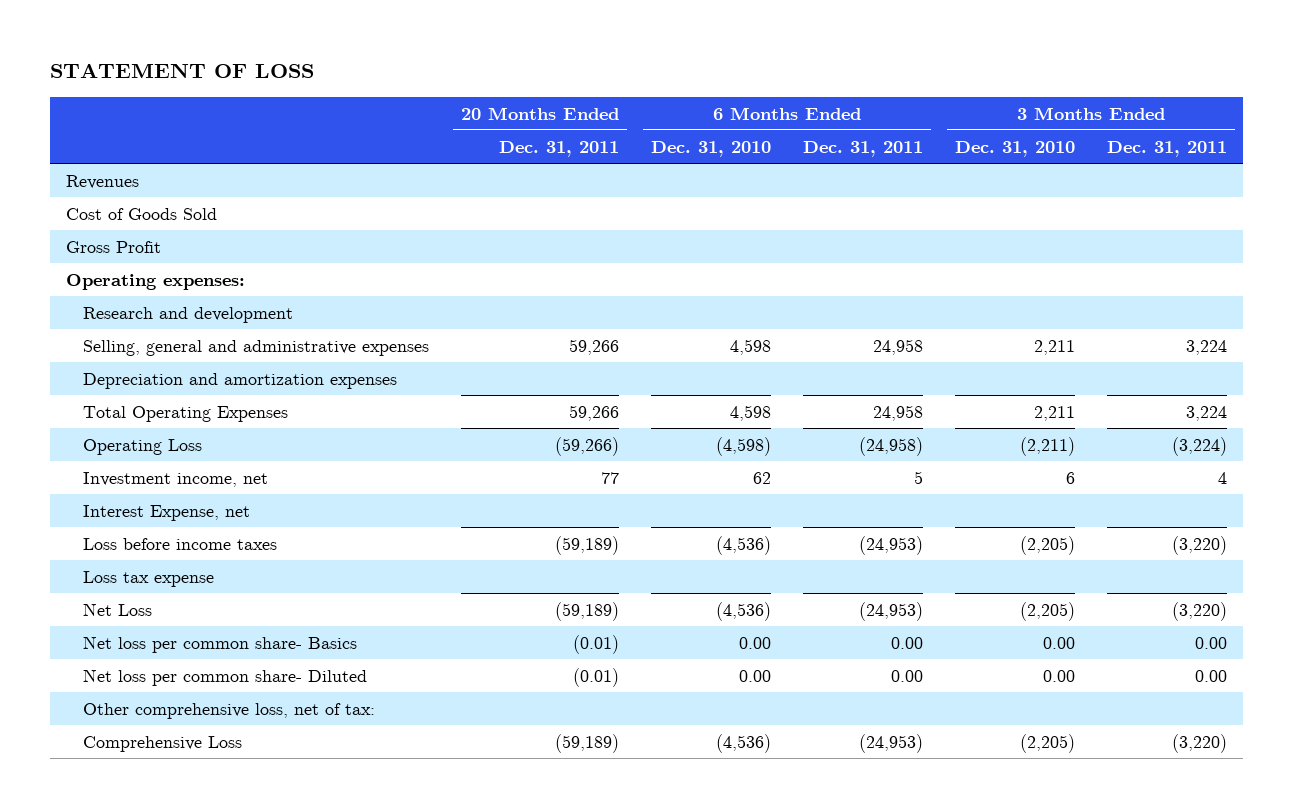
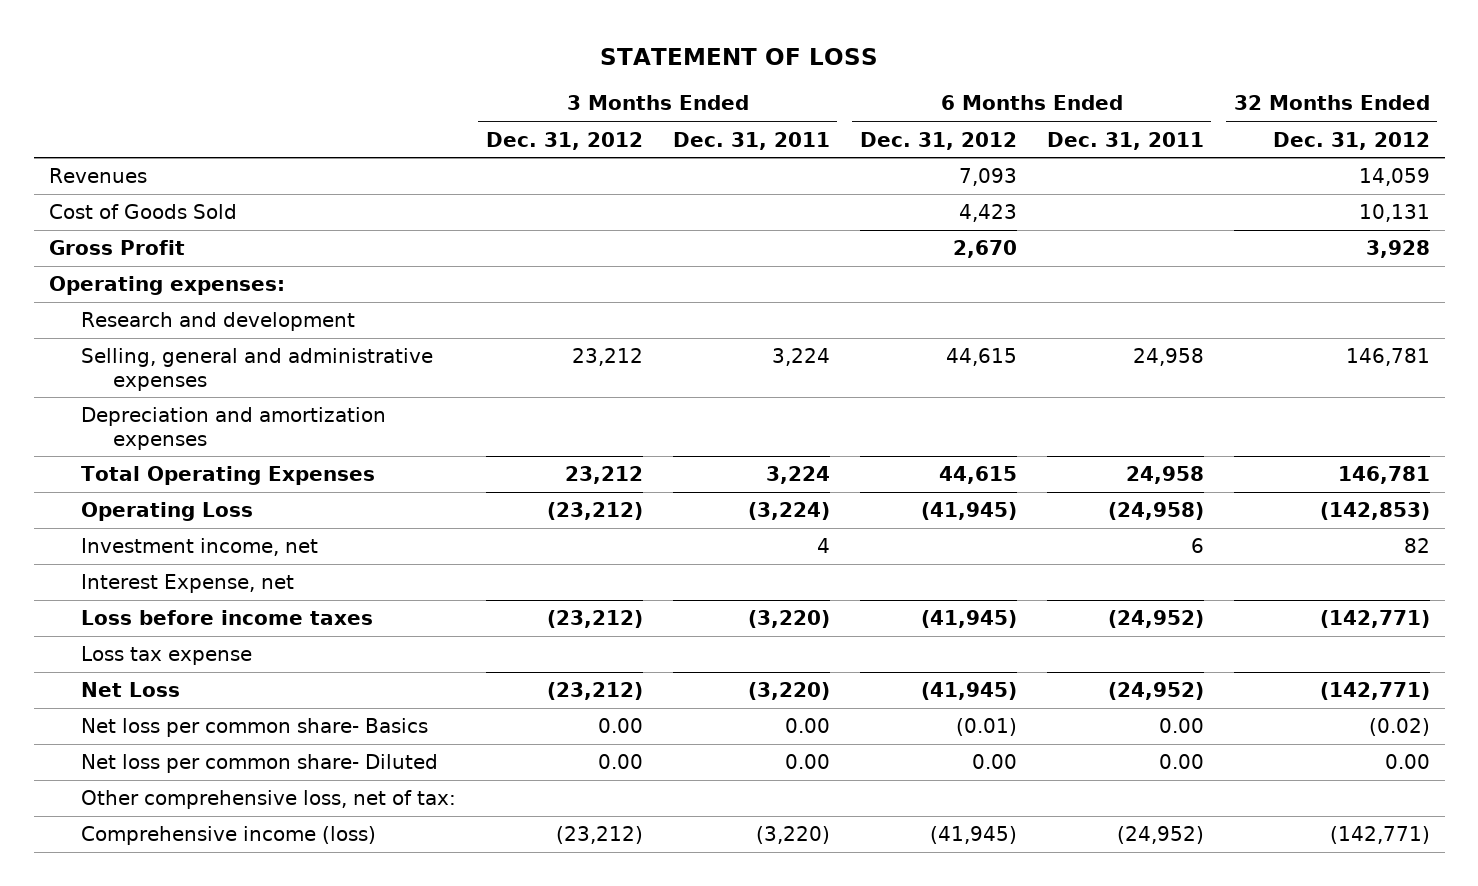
- | 20 Months Ended Dec. 31, 2011 | 6 Months Ended Dec. 31, 2010 | 6 Months Ended Dec. 31, 2011 | 3 Months Ended Dec. 31, 2010 | 3 Months Ended Dec. 31, 2011
+ | 3 Months Ended Dec. 31, 2012 | 3 Months Ended Dec. 31, 2011 | 6 Months Ended Dec. 31, 2012 | 6 Months Ended Dec. 31, 2011 | 32 Months Ended Dec. 31, 2012
- Investment income, net | 77 | 62 | 5 | 6 | 4
+ Investment income, net | | 4 | | 6 | 82
- Loss before income taxes | (59,189) | (4,536) | (24,953) | (2,205) | (3,220)
+ Loss before income taxes | (23,212) | (3,220) | (41,945) | (24,952) | (142,771)
- Net Loss | (59,189) | (4,536) | (24,953) | (2,205) | (3,220)
+ Net Loss | (23,212) | (3,220) | (41,945) | (24,952) | (142,771)
- Comprehensive Loss | (59,189) | (4,536) | (24,953) | (2,205) | (3,220)
+ Comprehensive income (loss) | (23,212) | (3,220) | (41,945) | (24,952) | (142,771)

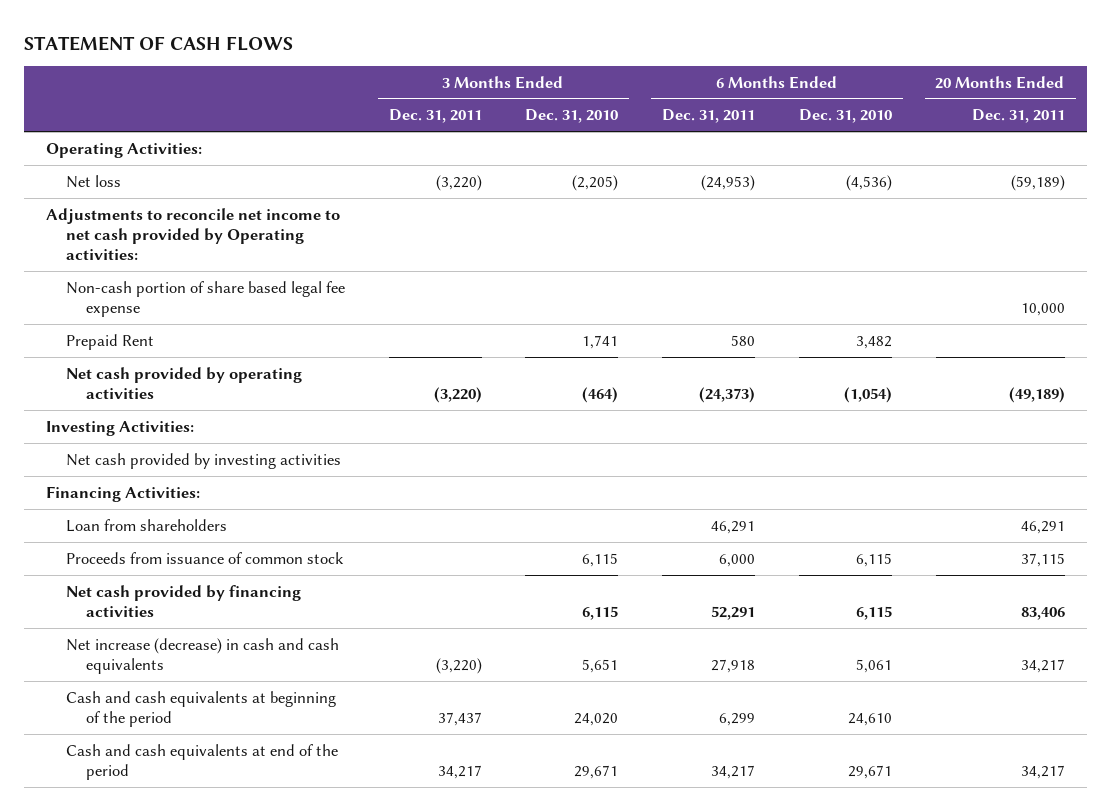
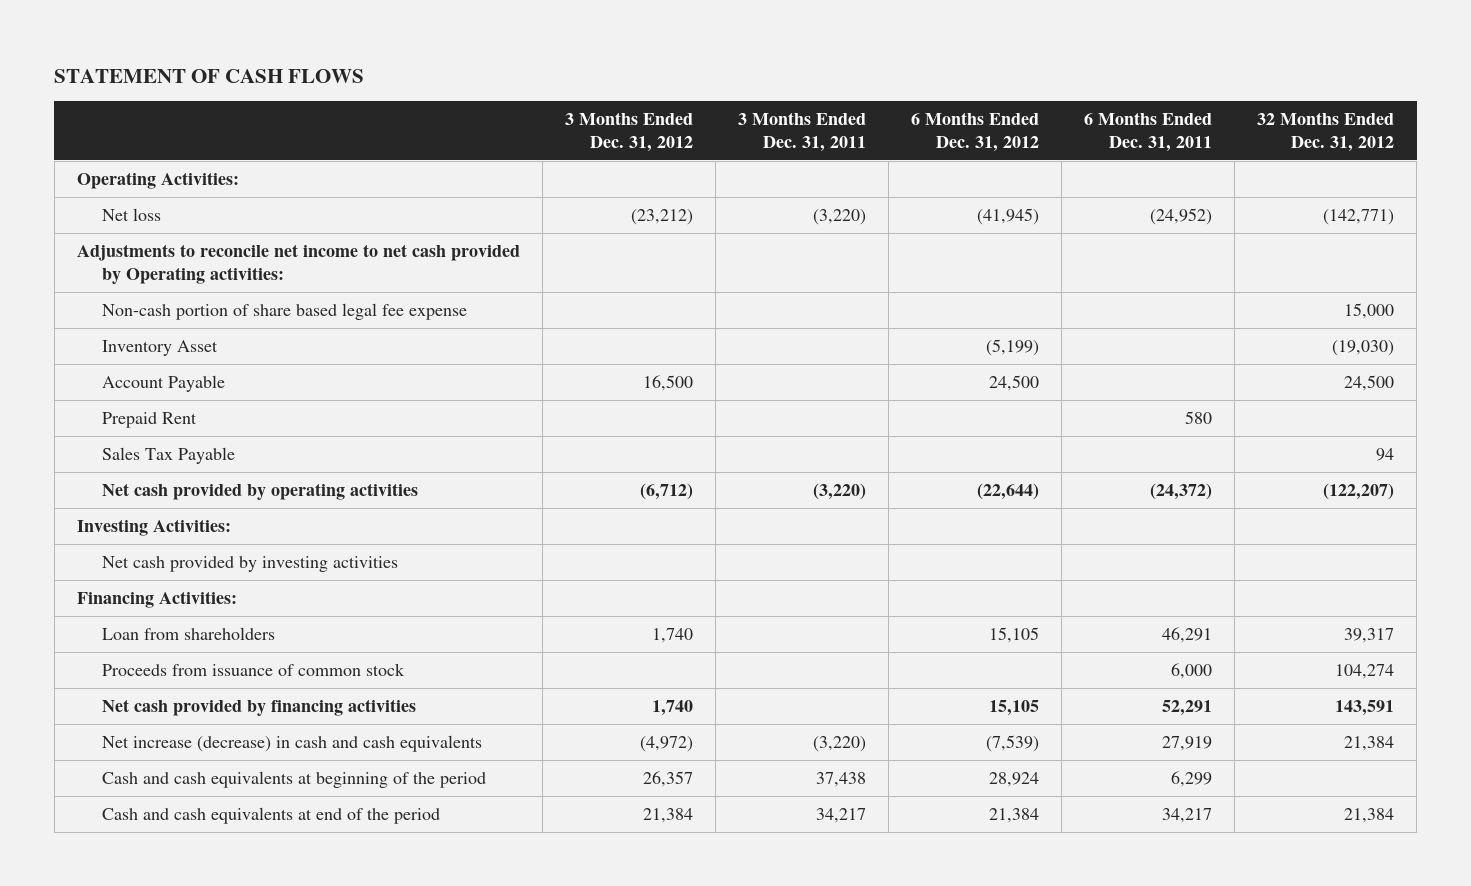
- | 3 Months Ended Dec. 31, 2011 | 3 Months Ended Dec. 31, 2010 | 6 Months Ended Dec. 31, 2011 | 6 Months Ended Dec. 31, 2010 | 20 Months Ended Dec. 31, 2011
+ | 3 Months Ended Dec. 31, 2012 | 3 Months Ended Dec. 31, 2011 | 6 Months Ended Dec. 31, 2012 | 6 Months Ended Dec. 31, 2011 | 32 Months Ended Dec. 31, 2012
- Net loss | (3,220) | (2,205) | (24,953) | (4,536) | (59,189)
+ Net loss | (23,212) | (3,220) | (41,945) | (24,952) | (142,771)
+ Inventory Asset | | | (5,199) | | (19,030)
+ Account Payable | 16,500 | | 24,500 | | 24,500
- Net cash provided by operating activities | (3,220) | (464) | (24,373) | (1,054) | (49,189)
+ Sales Tax Payable | | | | | 94
+ Net cash provided by operating activities | (6,712) | (3,220) | (22,644) | (24,372) | (122,207)
- Net increase (decrease) in cash and cash equivalents | (3,220) | 5,651 | 27,918 | 5,061 | 34,217
- Cash and cash equivalents at beginning of the period | 37,437 | 24,020 | 6,299 | 24,610 |
+ Net increase (decrease) in cash and cash equivalents | (4,972) | (3,220) | (7,539) | 27,919 | 21,384
+ Cash and cash equivalents at beginning of the period | 26,357 | 37,438 | 28,924 | 6,299 |

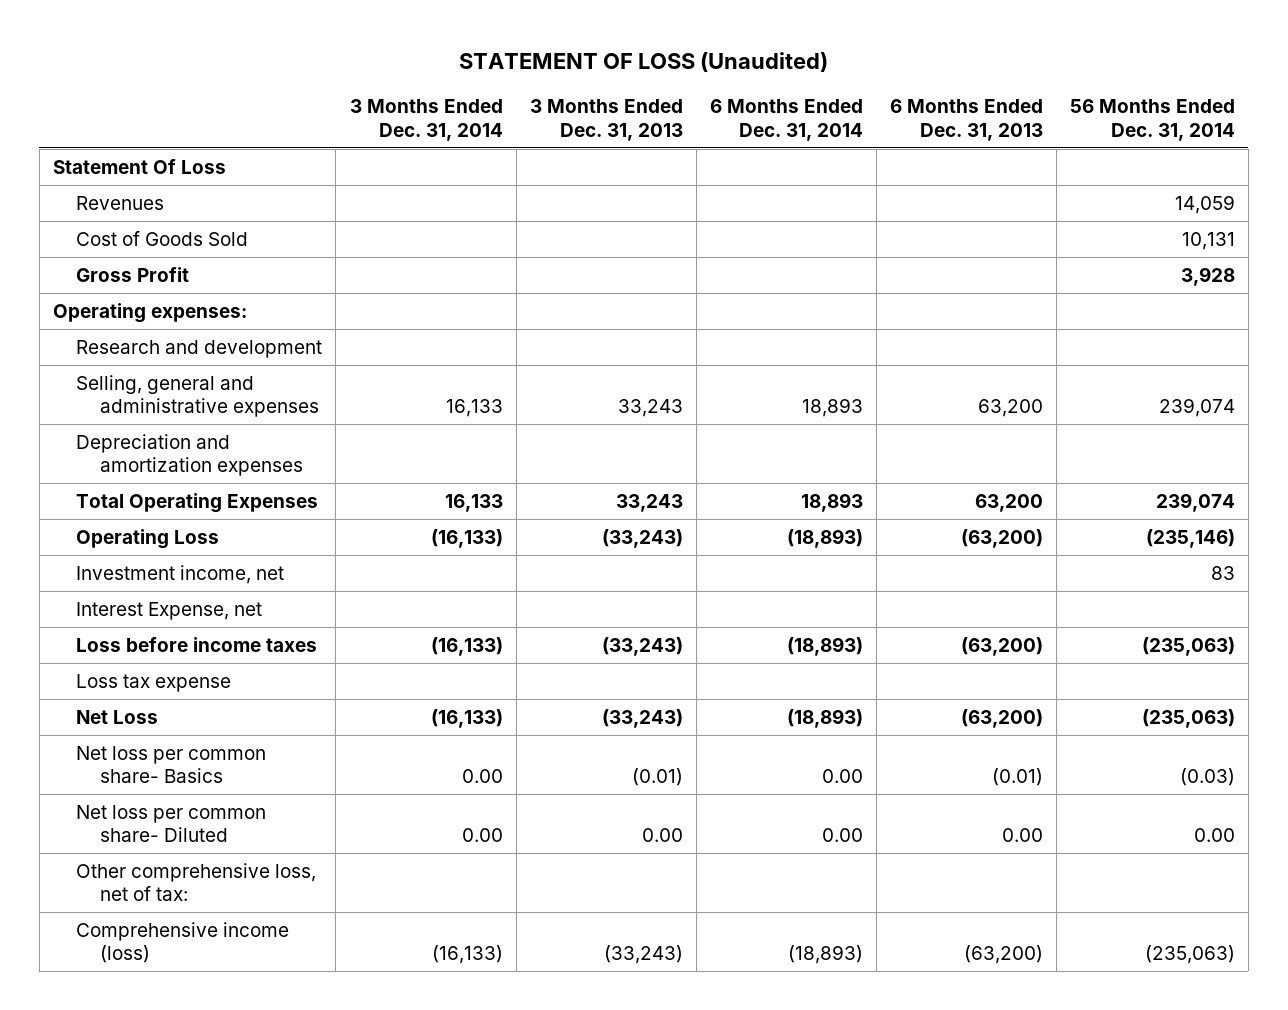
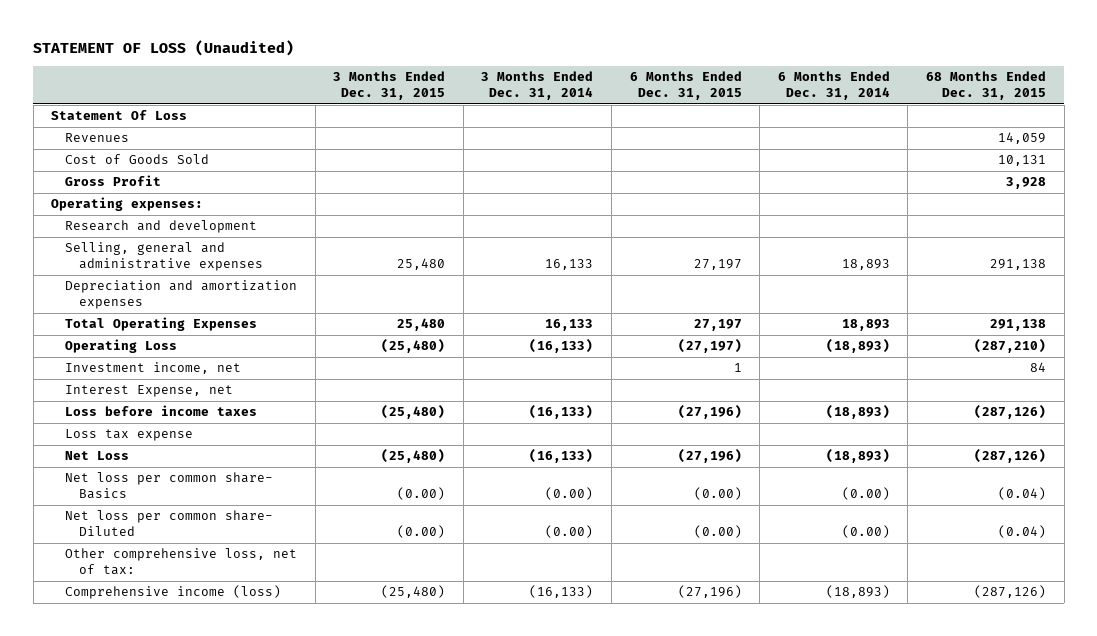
- | 3 Months Ended Dec. 31, 2014 | 3 Months Ended Dec. 31, 2013 | 6 Months Ended Dec. 31, 2014 | 6 Months Ended Dec. 31, 2013 | 56 Months Ended Dec. 31, 2014
+ | 3 Months Ended Dec. 31, 2015 | 3 Months Ended Dec. 31, 2014 | 6 Months Ended Dec. 31, 2015 | 6 Months Ended Dec. 31, 2014 | 68 Months Ended Dec. 31, 2015
- Net loss per common share- Basics | 0.00 | (0.01) | 0.00 | (0.01) | (0.03)
- Net loss per common share- Diluted | 0.00 | 0.00 | 0.00 | 0.00 | 0.00
+ Net loss per common share- Basics | (0.00) | (0.00) | (0.00) | (0.00) | (0.04)
+ Net loss per common share- Diluted | (0.00) | (0.00) | (0.00) | (0.00) | (0.04)

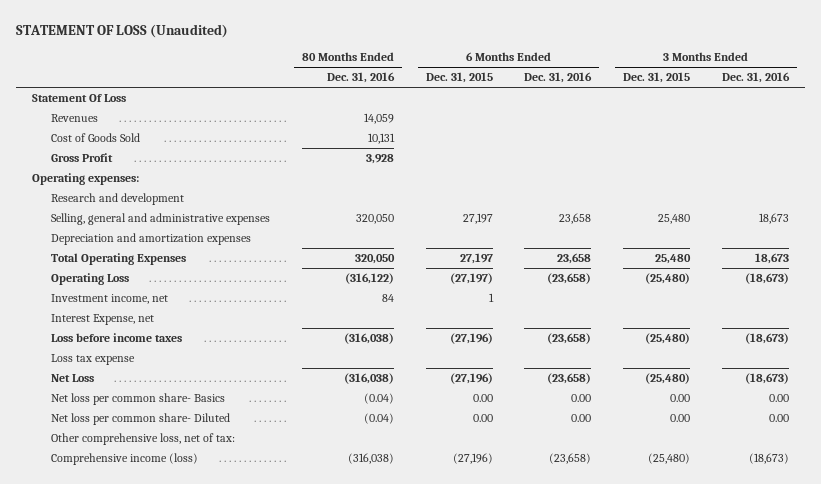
- | 3 Months Ended Dec. 31, 2015 | 3 Months Ended Dec. 31, 2014 | 6 Months Ended Dec. 31, 2015 | 6 Months Ended Dec. 31, 2014 | 68 Months Ended Dec. 31, 2015
+ | 80 Months Ended Dec. 31, 2016 | 6 Months Ended Dec. 31, 2015 | 6 Months Ended Dec. 31, 2016 | 3 Months Ended Dec. 31, 2015 | 3 Months Ended Dec. 31, 2016
- Net loss per common share- Basics | (0.00) | (0.00) | (0.00) | (0.00) | (0.04)
- Net loss per common share- Diluted | (0.00) | (0.00) | (0.00) | (0.00) | (0.04)
+ Net loss per common share- Basics | (0.04) | 0.00 | 0.00 | 0.00 | 0.00
+ Net loss per common share- Diluted | (0.04) | 0.00 | 0.00 | 0.00 | 0.00

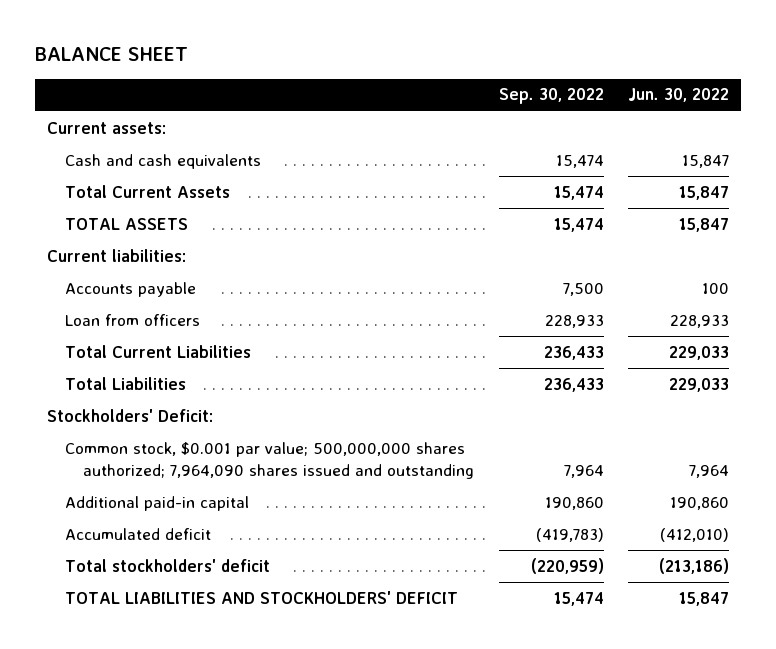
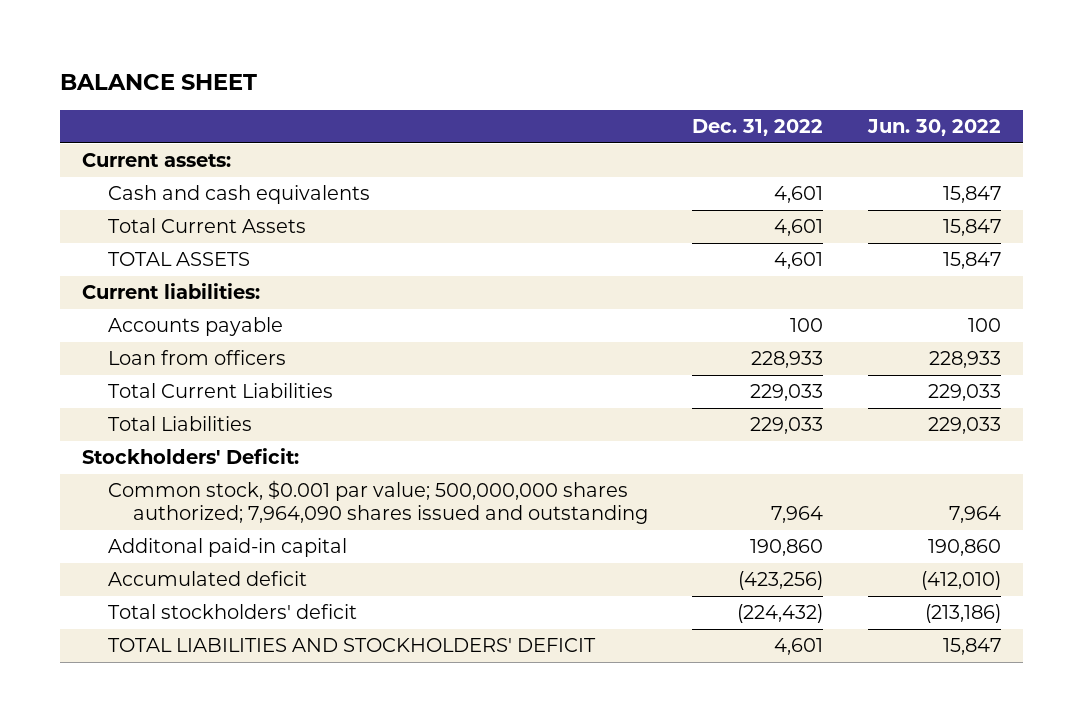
- | Sep. 30, 2022 | Jun. 30, 2022
+ | Dec. 31, 2022 | Jun. 30, 2022
- Additional paid-in capital | 190,860 | 190,860
+ Additonal paid-in capital | 190,860 | 190,860

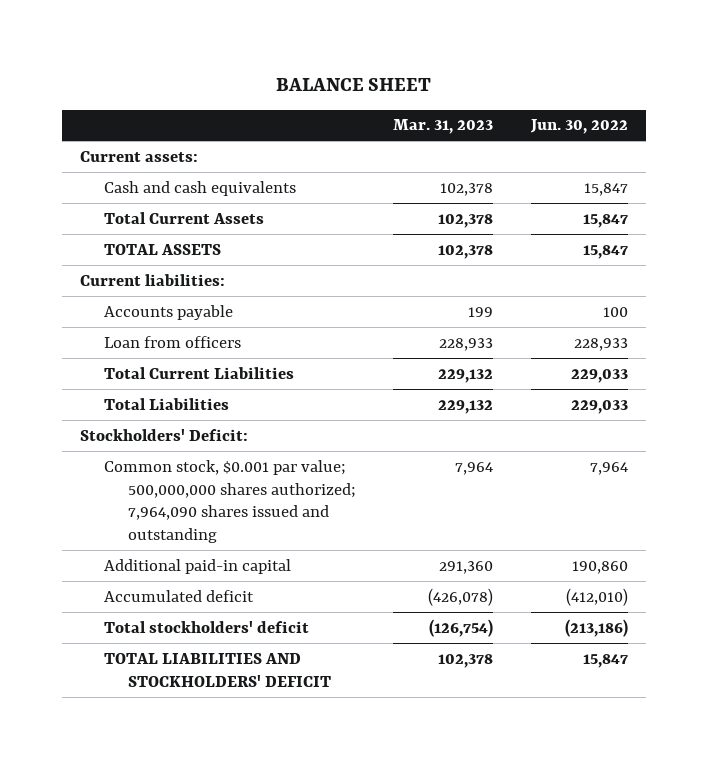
- | Dec. 31, 2022 | Jun. 30, 2022
+ | Mar. 31, 2023 | Jun. 30, 2022
- Additonal paid-in capital | 190,860 | 190,860
+ Additional paid-in capital | 291,360 | 190,860

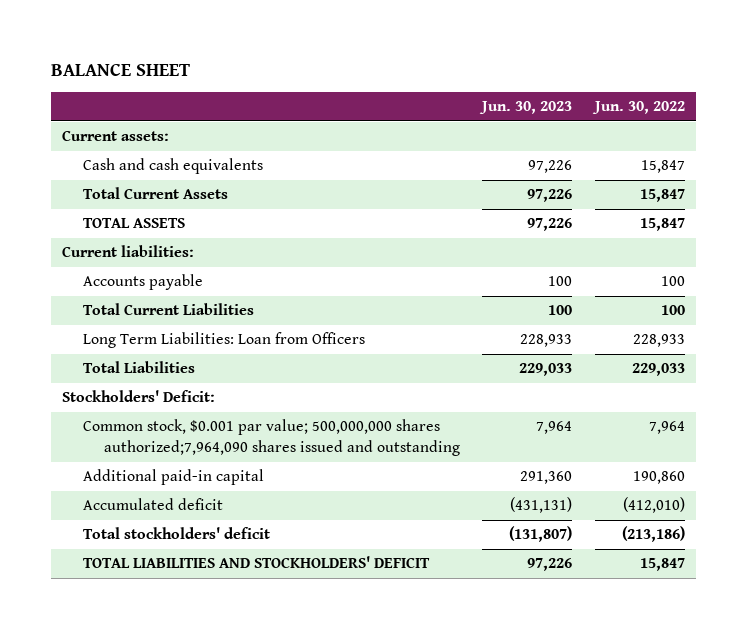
- | Mar. 31, 2023 | Jun. 30, 2022
+ | Jun. 30, 2023 | Jun. 30, 2022
- Loan from officers | 228,933 | 228,933
- Total Current Liabilities | 229,132 | 229,033
+ Total Current Liabilities | 100 | 100
+ Long Term Liabilities: Loan from Officers | 228,933 | 228,933
- Common stock, $0.001 par value; 500,000,000 shares authorized; 7,964,090 shares issued and outstanding | 7,964 | 7,964
+ Common stock, $0.001 par value; 500,000,000 shares authorized;7,964,090 shares issued and outstanding | 7,964 | 7,964

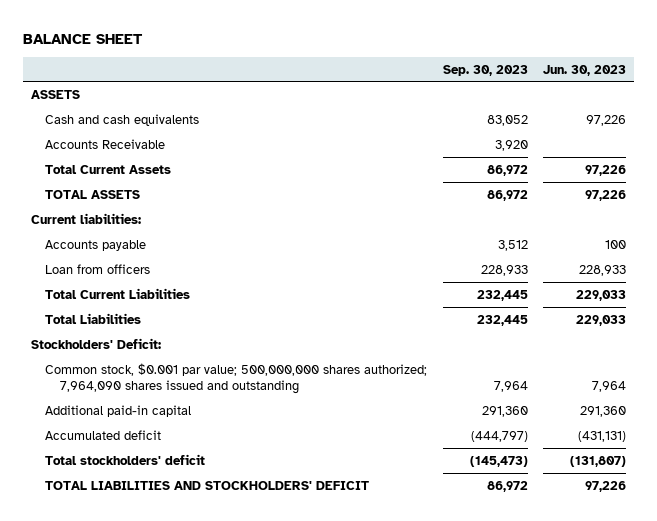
- | Jun. 30, 2023 | Jun. 30, 2022
+ | Sep. 30, 2023 | Jun. 30, 2023
- Current assets:
+ ASSETS
+ Accounts Receivable | 3,920 |
- Total Current Liabilities | 100 | 100
- Long Term Liabilities: Loan from Officers | 228,933 | 228,933
+ Loan from officers | 228,933 | 228,933
+ Total Current Liabilities | 232,445 | 229,033
- Common stock, $0.001 par value; 500,000,000 shares authorized;7,964,090 shares issued and outstanding | 7,964 | 7,964
+ Common stock, $0.001 par value; 500,000,000 shares authorized; 7,964,090 shares issued and outstanding | 7,964 | 7,964

